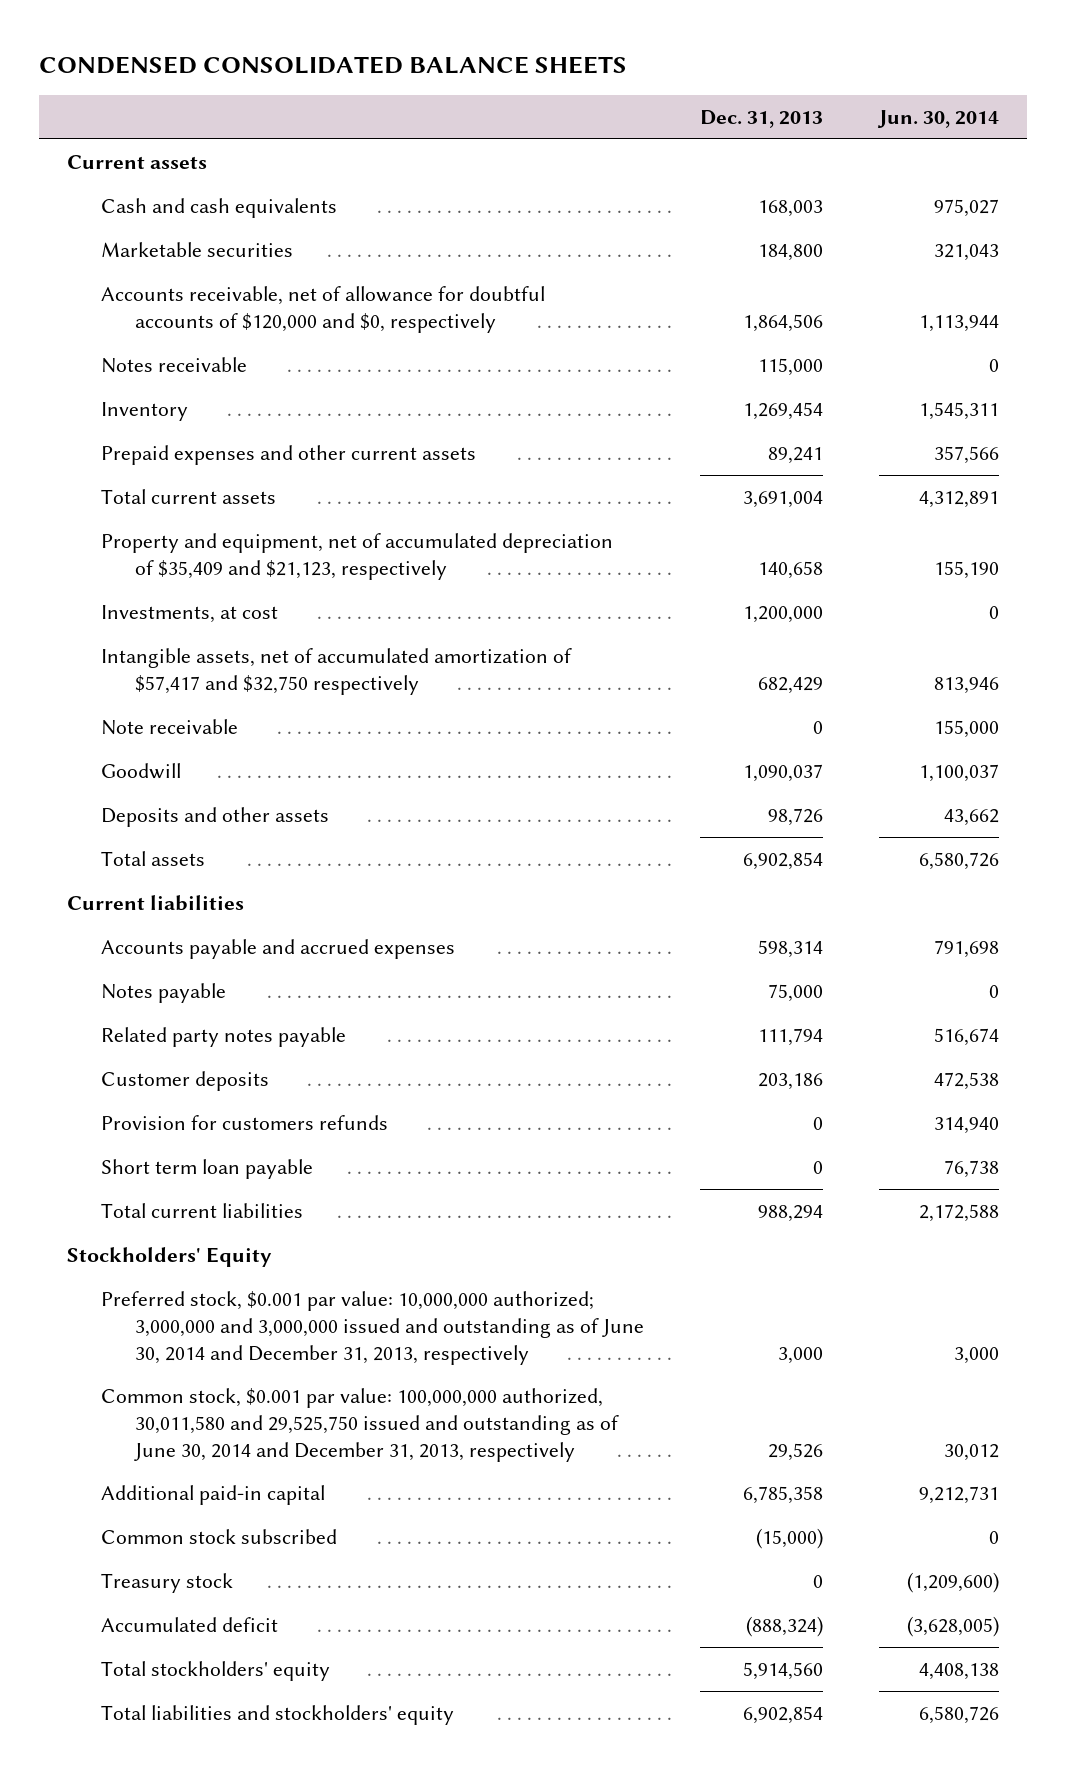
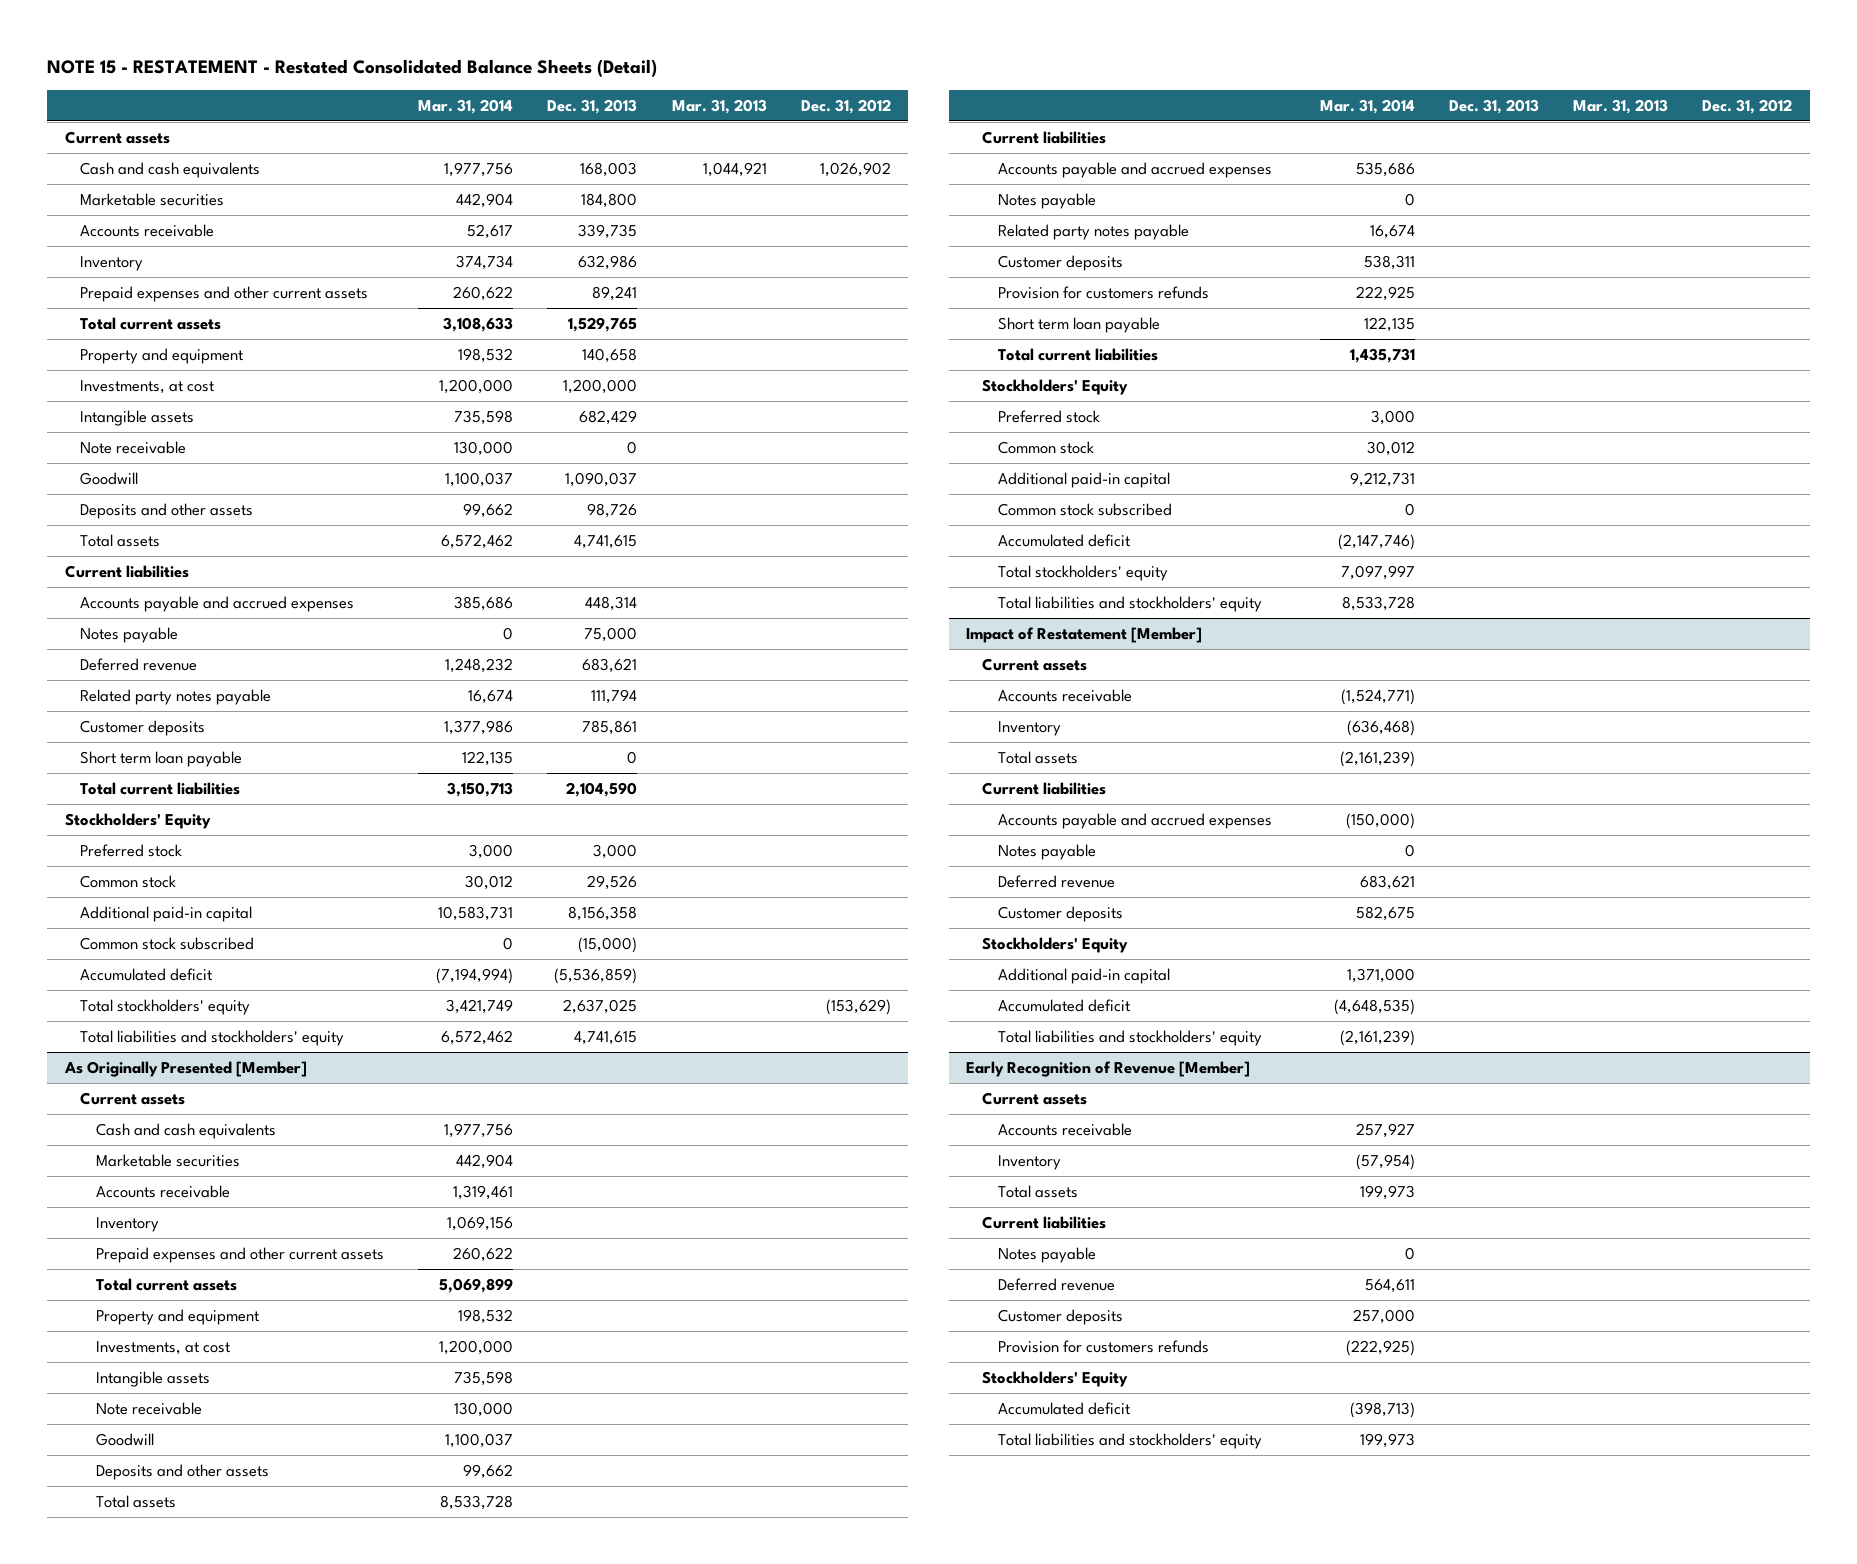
- CONDENSED CONSOLIDATED BALANCE SHEETS
+ NOTE 15 - RESTATEMENT - Restated Consolidated Balance Sheets (Detail)
- | Dec. 31, 2013 | Jun. 30, 2014
+ | Mar. 31, 2014 | Dec. 31, 2013 | Mar. 31, 2013 | Dec. 31, 2012
- Accounts receivable, net of allowance for doubtful accounts of $120,000 and $0, respectively | 1,864,506 | 1,113,944
- Notes receivable | 115,000 | 0
- Inventory | 1,269,454 | 1,545,311
+ Accounts receivable | 52,617 | 339,735 | |
+ Inventory | 374,734 | 632,986 | |
- Total current assets | 3,691,004 | 4,312,891
- Property and equipment, net of accumulated depreciation of $35,409 and $21,123, respectively | 140,658 | 155,190
+ Total current assets | 3,108,633 | 1,529,765 | |
+ Property and equipment | 198,532 | 140,658 | |
- Intangible assets, net of accumulated amortization of $57,417 and $32,750 respectively | 682,429 | 813,946
+ Intangible assets | 735,598 | 682,429 | |
- Total assets | 6,902,854 | 6,580,726
+ Total assets | 6,572,462 | 4,741,615 | |
- Accounts payable and accrued expenses | 598,314 | 791,698
+ Accounts payable and accrued expenses | 385,686 | 448,314 | |
+ Deferred revenue | 1,248,232 | 683,621 | |
- Customer deposits | 203,186 | 472,538
- Provision for customers refunds | 0 | 314,940
+ Customer deposits | 1,377,986 | 785,861 | |
- Total current liabilities | 988,294 | 2,172,588
+ Total current liabilities | 3,150,713 | 2,104,590 | |
- Preferred stock, $0.001 par value: 10,000,000 authorized; 3,000,000 and 3,000,000 issued and outstanding as of June 30, 2014 and December 31, 2013, respectively | 3,000 | 3,000
- Common stock, $0.001 par value: 100,000,000 authorized, 30,011,580 and 29,525,750 issued and outstanding as of June 30, 2014 and December 31, 2013, respectively | 29,526 | 30,012
- Additional paid-in capital | 6,785,358 | 9,212,731
+ Preferred stock | 3,000 | 3,000 | |
+ Common stock | 30,012 | 29,526 | |
+ Additional paid-in capital | 10,583,731 | 8,156,358 | |
- Treasury stock | 0 | (1,209,600)
- Accumulated deficit | (888,324) | (3,628,005)
- Total stockholders' equity | 5,914,560 | 4,408,138
- Total liabilities and stockholders' equity | 6,902,854 | 6,580,726
+ Accumulated deficit | (7,194,994) | (5,536,859) | |
+ Total stockholders' equity | 3,421,749 | 2,637,025 | | (153,629)
+ Total liabilities and stockholders' equity | 6,572,462 | 4,741,615 | |
+ As Originally Presented [Member]
+ Current assets
+ Cash and cash equivalents | 1,977,756 | | |
+ Marketable securities | 442,904 | | |
+ Accounts receivable | 1,319,461 | | |
+ Inventory | 1,069,156 | | |
+ Prepaid expenses and other current assets | 260,622 | | |
+ Total current assets | 5,069,899 | | |
+ Property and equipment | 198,532 | | |
+ Investments, at cost | 1,200,000 | | |
+ Intangible assets | 735,598 | | |
+ Note receivable | 130,000 | | |
+ Goodwill | 1,100,037 | | |
+ Deposits and other assets | 99,662 | | |
+ Total assets | 8,533,728 | | |
+ Current liabilities
+ Accounts payable and accrued expenses | 535,686 | | |
+ Notes payable | 0 | | |
+ Related party notes payable | 16,674 | | |
+ Customer deposits | 538,311 | | |
+ Provision for customers refunds | 222,925 | | |
+ Short term loan payable | 122,135 | | |
+ Total current liabilities | 1,435,731 | | |
+ Stockholders' Equity
+ Preferred stock | 3,000 | | |
+ Common stock | 30,012 | | |
+ Additional paid-in capital | 9,212,731 | | |
+ Common stock subscribed | 0 | | |
+ Accumulated deficit | (2,147,746) | | |
+ Total stockholders' equity | 7,097,997 | | |
+ Total liabilities and stockholders' equity | 8,533,728 | | |
+ Impact of Restatement [Member]
+ Current assets
+ Accounts receivable | (1,524,771) | | |
+ Inventory | (636,468) | | |
+ Total assets | (2,161,239) | | |
+ Current liabilities
+ Accounts payable and accrued expenses | (150,000) | | |
+ Notes payable | 0 | | |
+ Deferred revenue | 683,621 | | |
+ Customer deposits | 582,675 | | |
+ Stockholders' Equity
+ Additional paid-in capital | 1,371,000 | | |
+ Accumulated deficit | (4,648,535) | | |
+ Total liabilities and stockholders' equity | (2,161,239) | | |
+ Early Recognition of Revenue [Member]
+ Current assets
+ Accounts receivable | 257,927 | | |
+ Inventory | (57,954) | | |
+ Total assets | 199,973 | | |
+ Current liabilities
+ Notes payable | 0 | | |
+ Deferred revenue | 564,611 | | |
+ Customer deposits | 257,000 | | |
+ Provision for customers refunds | (222,925) | | |
+ Stockholders' Equity
+ Accumulated deficit | (398,713) | | |
+ Total liabilities and stockholders' equity | 199,973 | | |

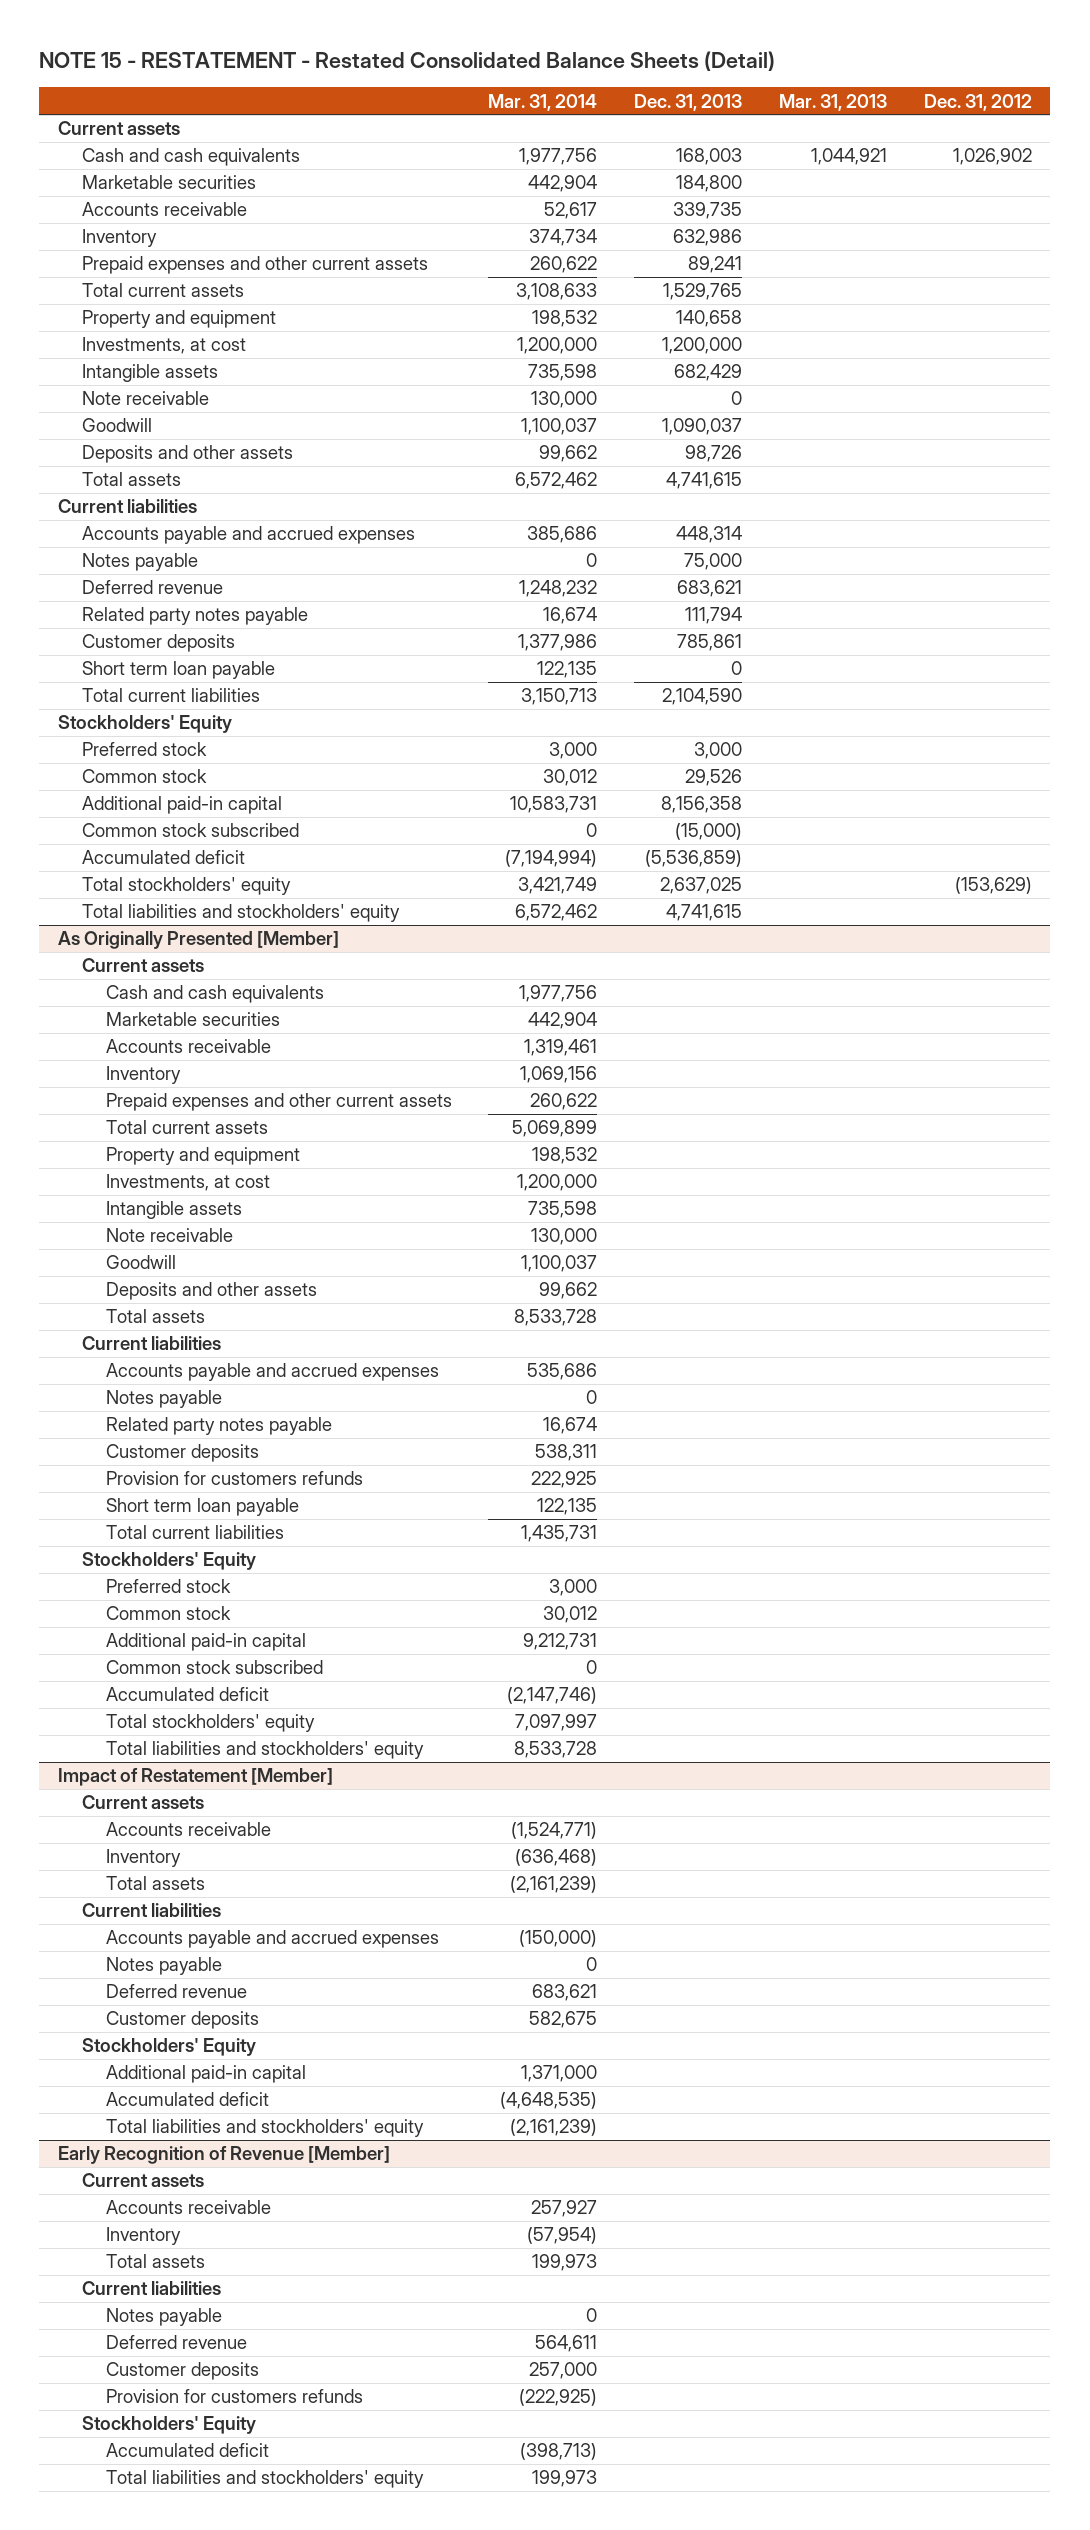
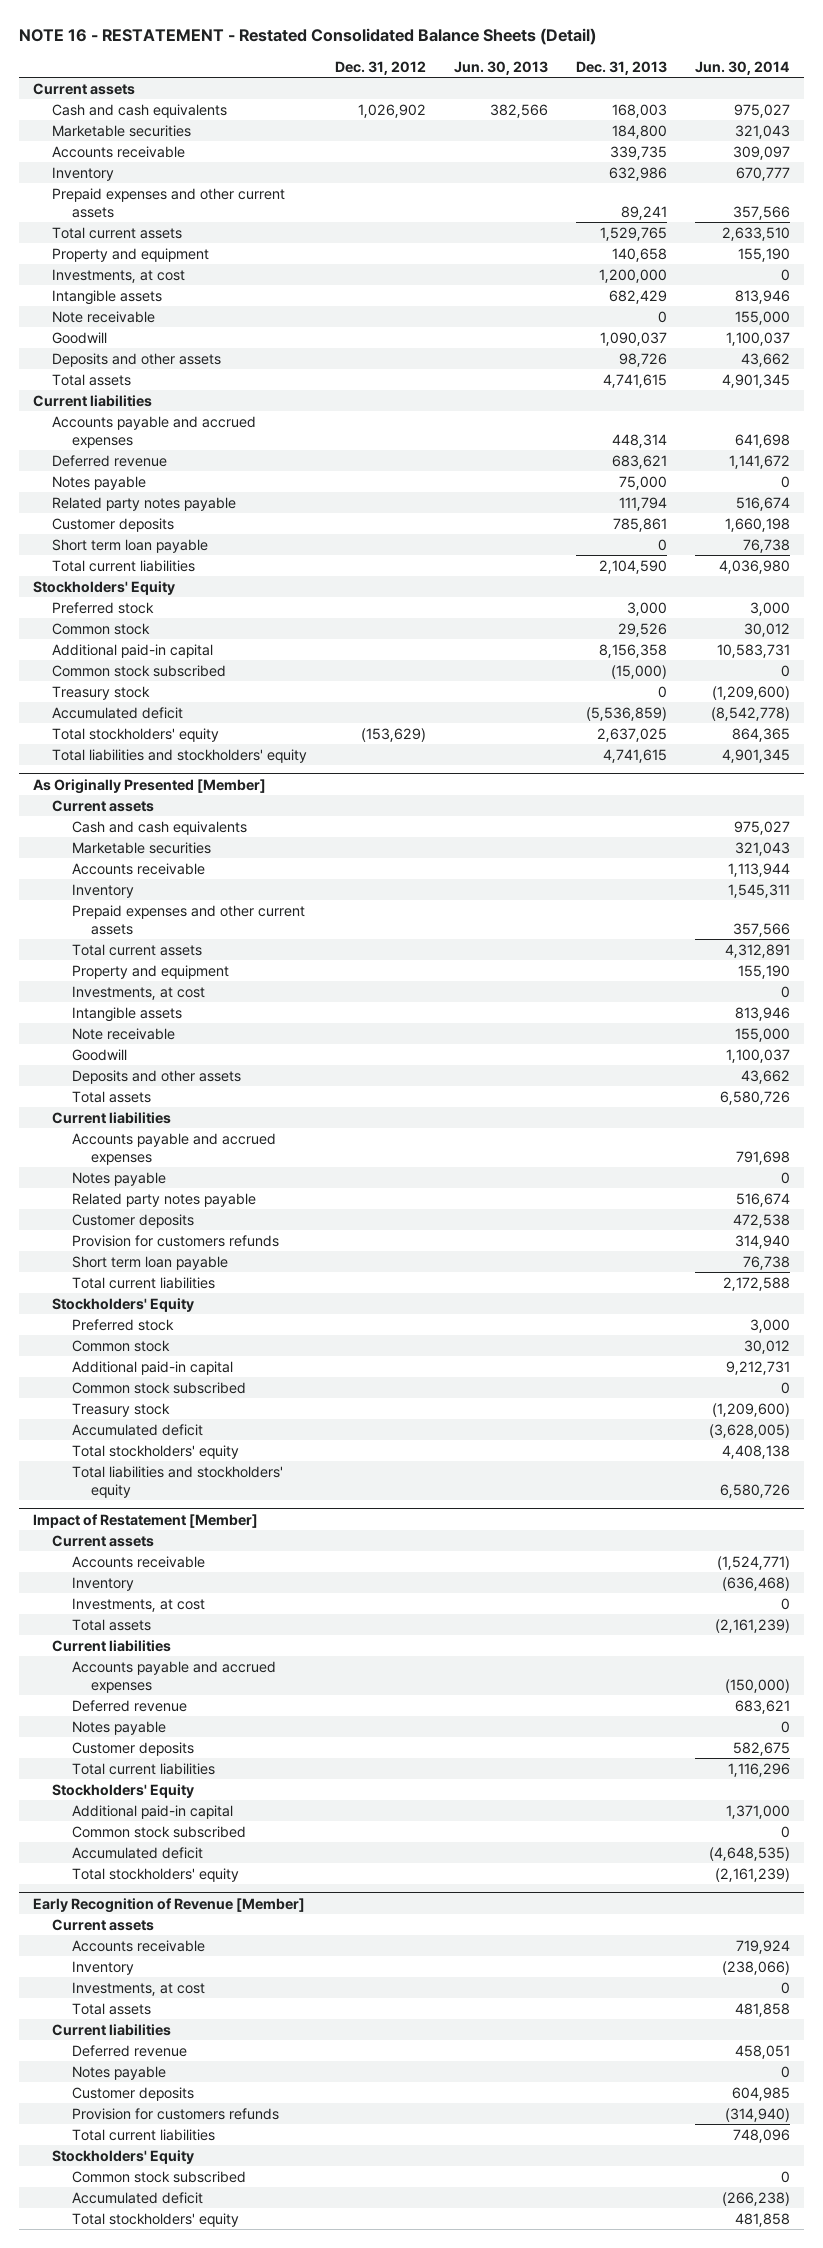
- NOTE 15 - RESTATEMENT - Restated Consolidated Balance Sheets (Detail)
+ NOTE 16 - RESTATEMENT - Restated Consolidated Balance Sheets (Detail)
- | Mar. 31, 2014 | Dec. 31, 2013 | Mar. 31, 2013 | Dec. 31, 2012
+ | Dec. 31, 2012 | Jun. 30, 2013 | Dec. 31, 2013 | Jun. 30, 2014
moved down: Notes payable | | | 75,000 | 0
+ Treasury stock | | | 0 | (1,209,600)
@ As Originally Presented [Member]
+ Treasury stock | | | | (1,209,600)
@ Impact of Restatement [Member]
+ Investments, at cost | | | | 0
moved down: Notes payable | | | | 0
+ Total current liabilities | | | | 1,116,296
+ Common stock subscribed | | | | 0
- Total liabilities and stockholders' equity | (2,161,239) | | |
+ Total stockholders' equity | | | | (2,161,239)
@ Early Recognition of Revenue [Member]
+ Investments, at cost | | | | 0
moved down: Notes payable | | | | 0
+ Total current liabilities | | | | 748,096
+ Common stock subscribed | | | | 0
- Total liabilities and stockholders' equity | 199,973 | | |
+ Total stockholders' equity | | | | 481,858

